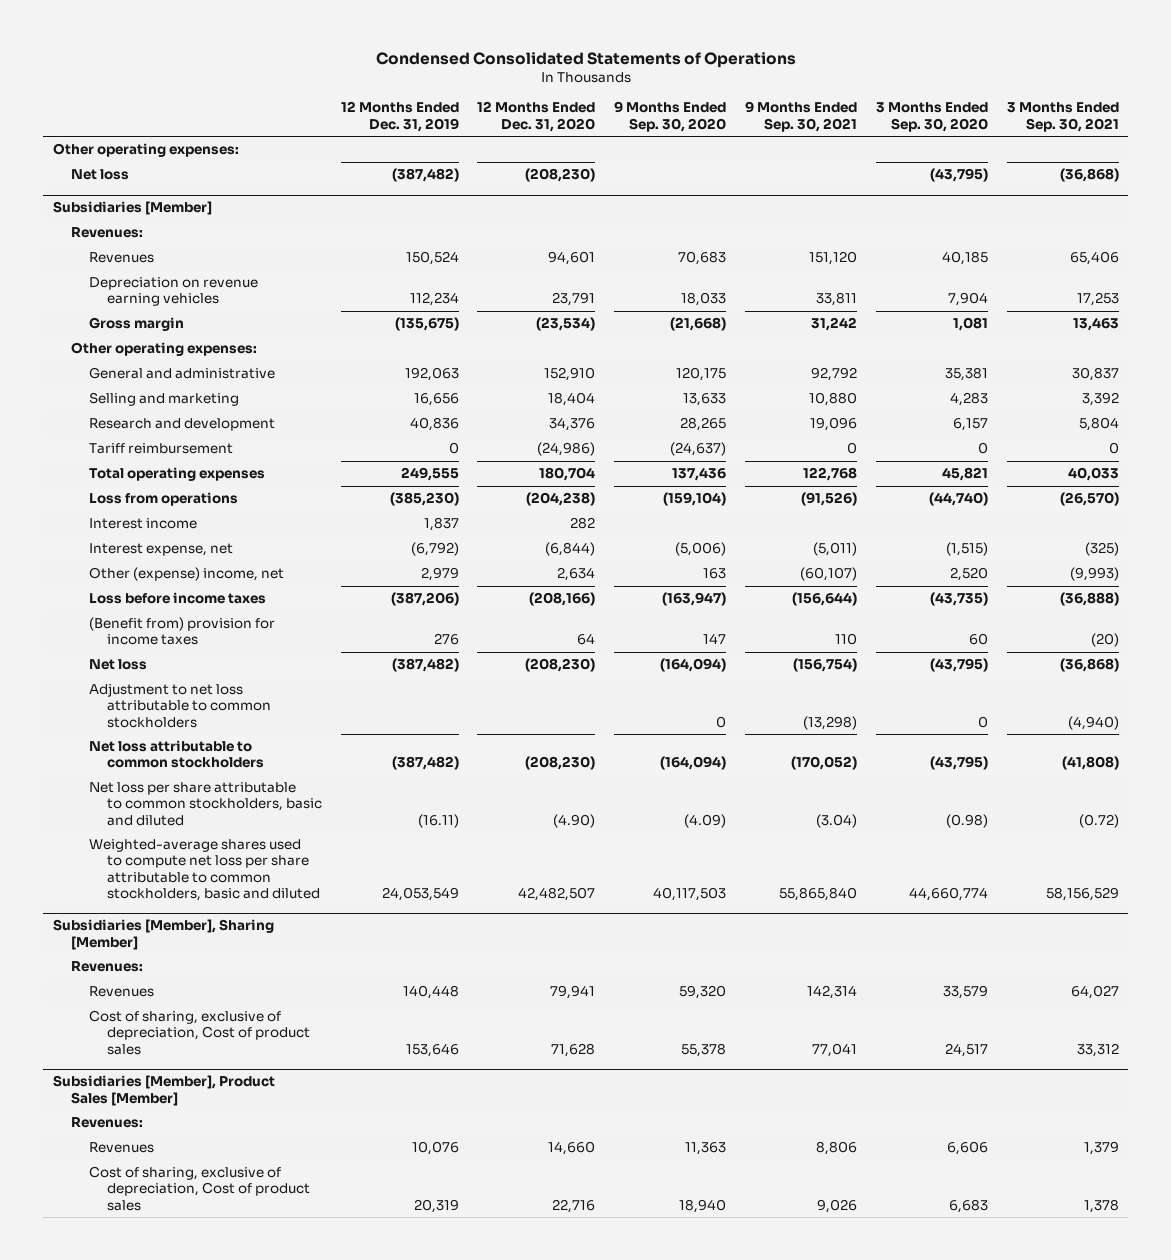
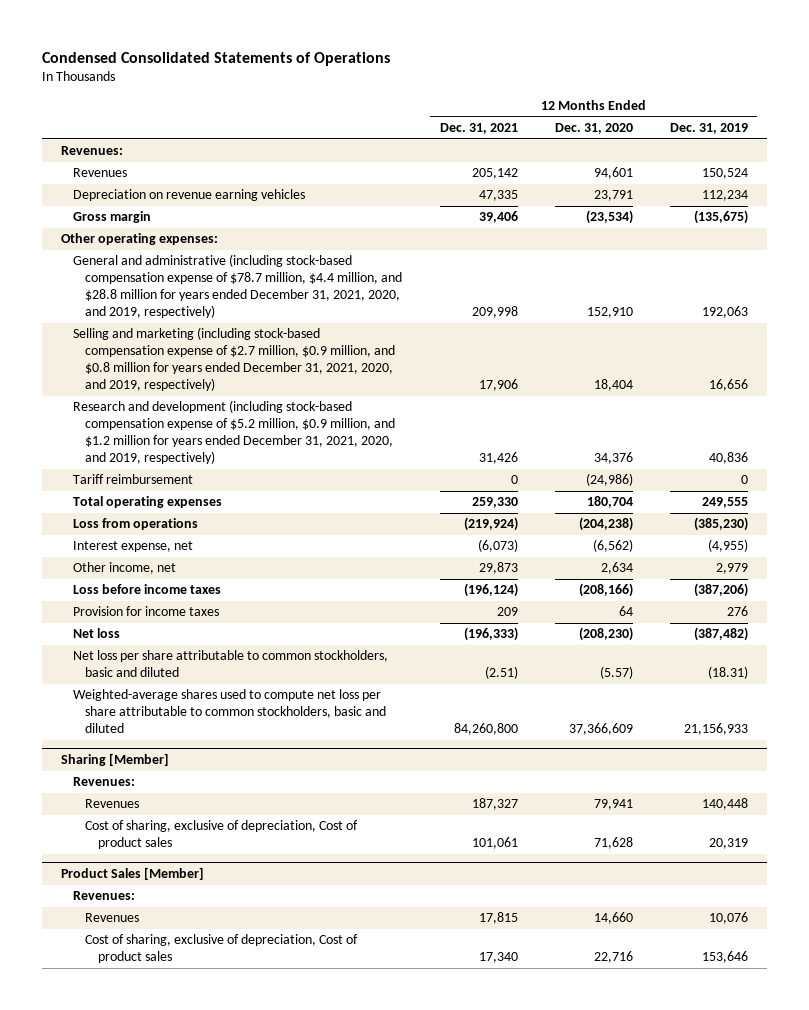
- | 12 Months Ended Dec. 31, 2019 | 12 Months Ended Dec. 31, 2020 | 9 Months Ended Sep. 30, 2020 | 9 Months Ended Sep. 30, 2021 | 3 Months Ended Sep. 30, 2020 | 3 Months Ended Sep. 30, 2021
+ | 12 Months Ended Dec. 31, 2021 | 12 Months Ended Dec. 31, 2020 | 12 Months Ended Dec. 31, 2019
- Other operating expenses:
- Net loss | (387,482) | (208,230) | | | (43,795) | (36,868)
- Subsidiaries [Member]
- General and administrative | 192,063 | 152,910 | 120,175 | 92,792 | 35,381 | 30,837
- Selling and marketing | 16,656 | 18,404 | 13,633 | 10,880 | 4,283 | 3,392
- Research and development | 40,836 | 34,376 | 28,265 | 19,096 | 6,157 | 5,804
+ General and administrative (including stock-based compensation expense of $78.7 million, $4.4 million, and $28.8 million for years ended December 31, 2021, 2020, and 2019, respectively) | 209,998 | 152,910 | 192,063
+ Selling and marketing (including stock-based compensation expense of $2.7 million, $0.9 million, and $0.8 million for years ended December 31, 2021, 2020, and 2019, respectively) | 17,906 | 18,404 | 16,656
+ Research and development (including stock-based compensation expense of $5.2 million, $0.9 million, and $1.2 million for years ended December 31, 2021, 2020, and 2019, respectively) | 31,426 | 34,376 | 40,836
- Interest income | 1,837 | 282 | | | |
- Interest expense, net | (6,792) | (6,844) | (5,006) | (5,011) | (1,515) | (325)
- Other (expense) income, net | 2,979 | 2,634 | 163 | (60,107) | 2,520 | (9,993)
+ Interest expense, net | (6,073) | (6,562) | (4,955)
+ Other income, net | 29,873 | 2,634 | 2,979
- (Benefit from) provision for income taxes | 276 | 64 | 147 | 110 | 60 | (20)
+ Provision for income taxes | 209 | 64 | 276
- Adjustment to net loss attributable to common stockholders | | | 0 | (13,298) | 0 | (4,940)
- Net loss attributable to common stockholders | (387,482) | (208,230) | (164,094) | (170,052) | (43,795) | (41,808)
- Net loss per share attributable to common stockholders, basic and diluted | (16.11) | (4.90) | (4.09) | (3.04) | (0.98) | (0.72)
- Weighted-average shares used to compute net loss per share attributable to common stockholders, basic and diluted | 24,053,549 | 42,482,507 | 40,117,503 | 55,865,840 | 44,660,774 | 58,156,529
- Subsidiaries [Member], Sharing [Member]
+ Net loss per share attributable to common stockholders, basic and diluted | (2.51) | (5.57) | (18.31)
+ Weighted-average shares used to compute net loss per share attributable to common stockholders, basic and diluted | 84,260,800 | 37,366,609 | 21,156,933
+ Sharing [Member]
- Cost of sharing, exclusive of depreciation, Cost of product sales | 153,646 | 71,628 | 55,378 | 77,041 | 24,517 | 33,312
- Subsidiaries [Member], Product Sales [Member]
+ Cost of sharing, exclusive of depreciation, Cost of product sales | 101,061 | 71,628 | 20,319
+ Product Sales [Member]
- Cost of sharing, exclusive of depreciation, Cost of product sales | 20,319 | 22,716 | 18,940 | 9,026 | 6,683 | 1,378
+ Cost of sharing, exclusive of depreciation, Cost of product sales | 17,340 | 22,716 | 153,646

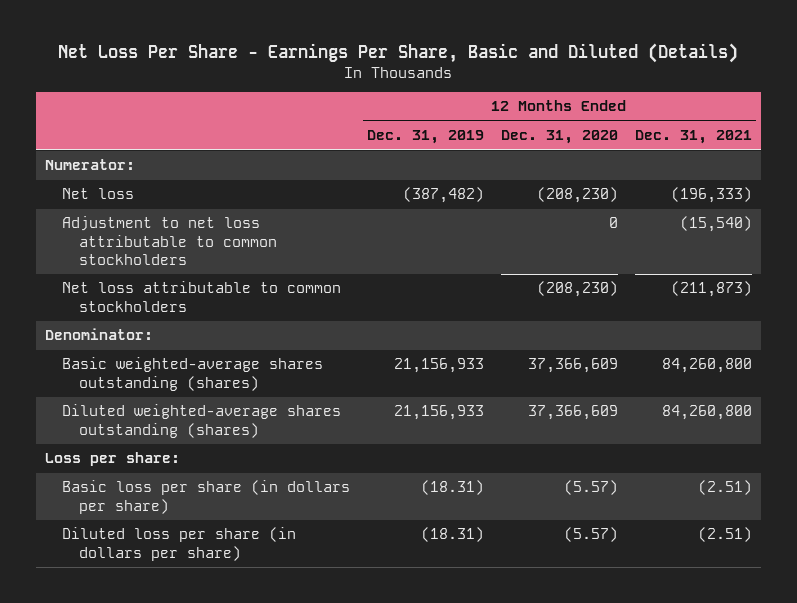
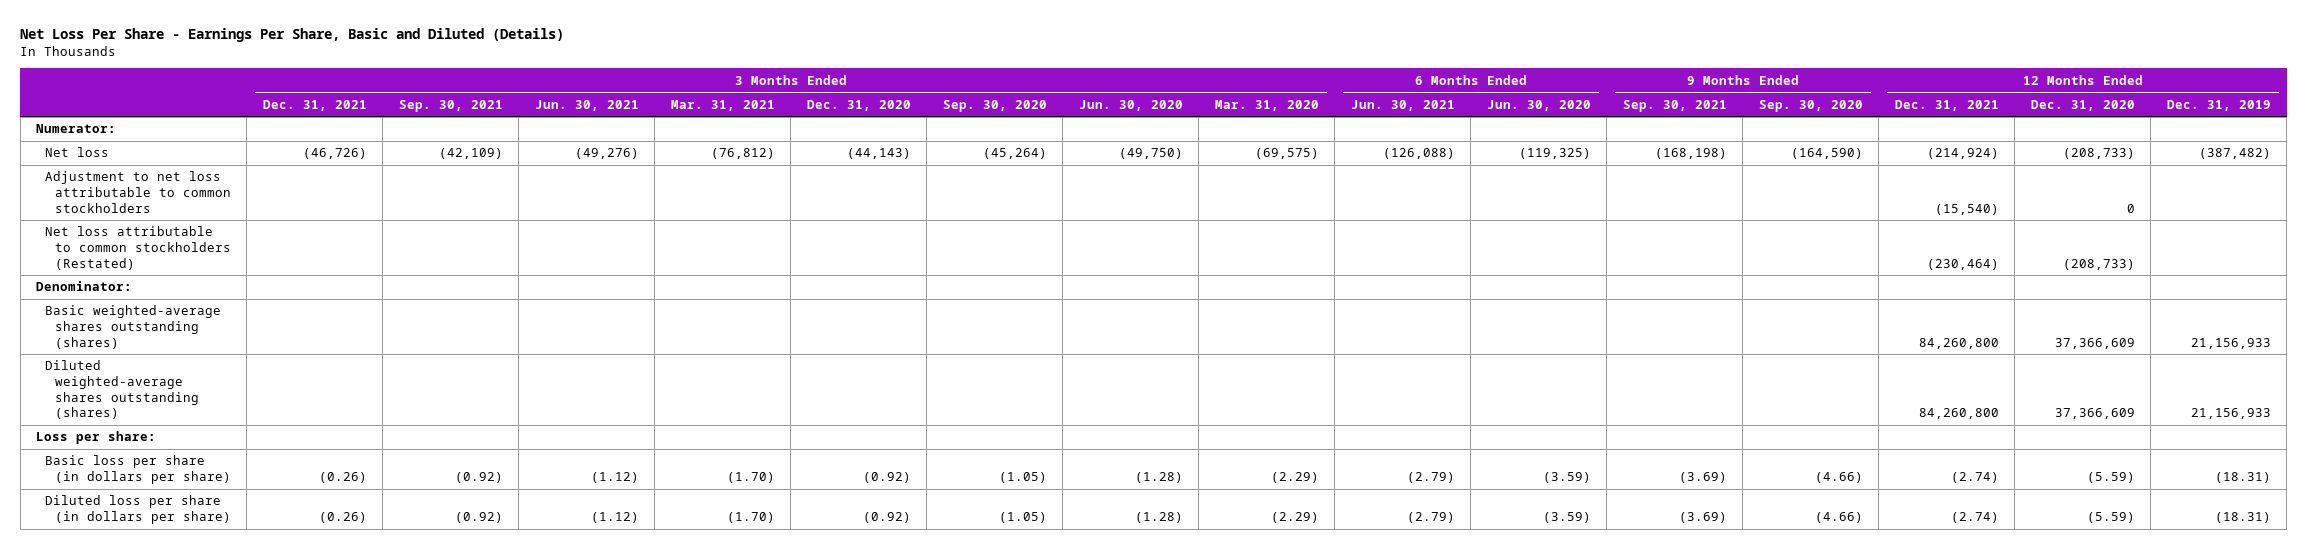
- | 12 Months Ended Dec. 31, 2019 | 12 Months Ended Dec. 31, 2020 | 12 Months Ended Dec. 31, 2021
+ | 3 Months Ended Dec. 31, 2021 | 3 Months Ended Sep. 30, 2021 | 3 Months Ended Jun. 30, 2021 | 3 Months Ended Mar. 31, 2021 | 3 Months Ended Dec. 31, 2020 | 3 Months Ended Sep. 30, 2020 | 3 Months Ended Jun. 30, 2020 | 3 Months Ended Mar. 31, 2020 | 6 Months Ended Jun. 30, 2021 | 6 Months Ended Jun. 30, 2020 | 9 Months Ended Sep. 30, 2021 | 9 Months Ended Sep. 30, 2020 | 12 Months Ended Dec. 31, 2021 | 12 Months Ended Dec. 31, 2020 | 12 Months Ended Dec. 31, 2019
- Net loss | (387,482) | (208,230) | (196,333)
+ Net loss | (46,726) | (42,109) | (49,276) | (76,812) | (44,143) | (45,264) | (49,750) | (69,575) | (126,088) | (119,325) | (168,198) | (164,590) | (214,924) | (208,733) | (387,482)
- Net loss attributable to common stockholders | | (208,230) | (211,873)
+ Net loss attributable to common stockholders (Restated) | | | | | | | | | | | | | (230,464) | (208,733) |
- Basic loss per share (in dollars per share) | (18.31) | (5.57) | (2.51)
- Diluted loss per share (in dollars per share) | (18.31) | (5.57) | (2.51)
+ Basic loss per share (in dollars per share) | (0.26) | (0.92) | (1.12) | (1.70) | (0.92) | (1.05) | (1.28) | (2.29) | (2.79) | (3.59) | (3.69) | (4.66) | (2.74) | (5.59) | (18.31)
+ Diluted loss per share (in dollars per share) | (0.26) | (0.92) | (1.12) | (1.70) | (0.92) | (1.05) | (1.28) | (2.29) | (2.79) | (3.59) | (3.69) | (4.66) | (2.74) | (5.59) | (18.31)

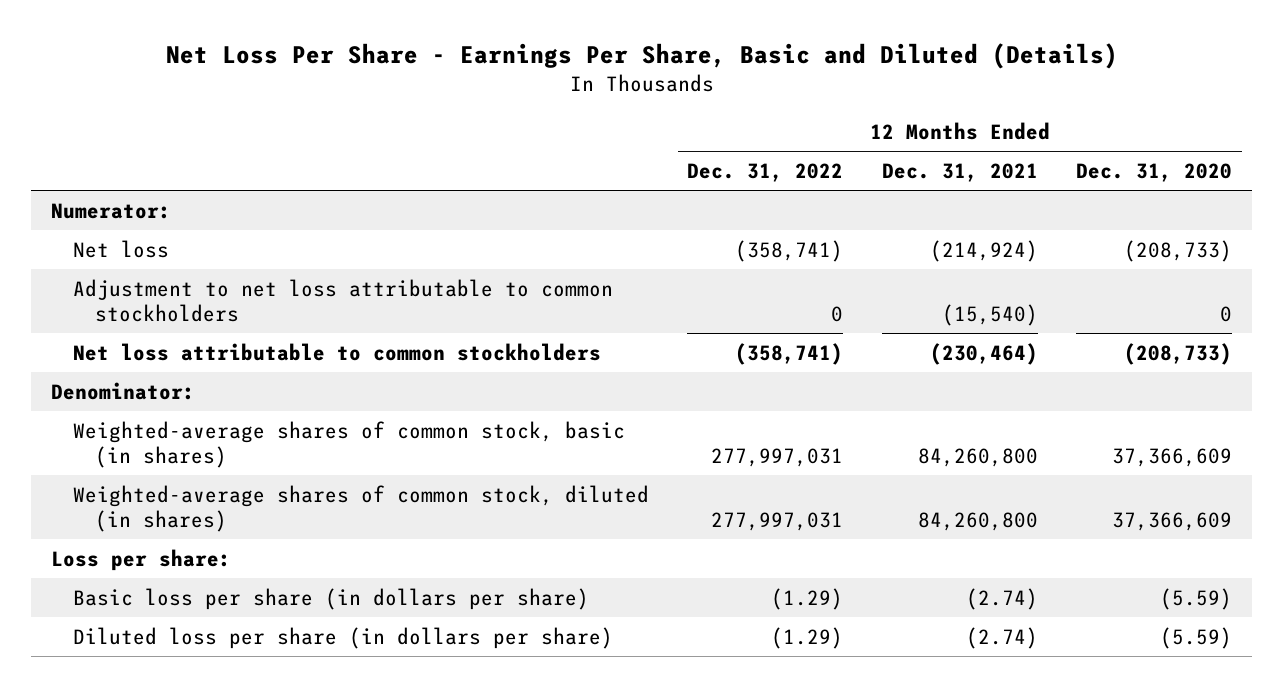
- | 3 Months Ended Dec. 31, 2021 | 3 Months Ended Sep. 30, 2021 | 3 Months Ended Jun. 30, 2021 | 3 Months Ended Mar. 31, 2021 | 3 Months Ended Dec. 31, 2020 | 3 Months Ended Sep. 30, 2020 | 3 Months Ended Jun. 30, 2020 | 3 Months Ended Mar. 31, 2020 | 6 Months Ended Jun. 30, 2021 | 6 Months Ended Jun. 30, 2020 | 9 Months Ended Sep. 30, 2021 | 9 Months Ended Sep. 30, 2020 | 12 Months Ended Dec. 31, 2021 | 12 Months Ended Dec. 31, 2020 | 12 Months Ended Dec. 31, 2019
+ | 12 Months Ended Dec. 31, 2022 | 12 Months Ended Dec. 31, 2021 | 12 Months Ended Dec. 31, 2020
- Net loss attributable to common stockholders (Restated) | | | | | | | | | | | | | (230,464) | (208,733) |
+ Net loss attributable to common stockholders | (358,741) | (230,464) | (208,733)
- Basic weighted-average shares outstanding (shares) | | | | | | | | | | | | | 84,260,800 | 37,366,609 | 21,156,933
- Diluted weighted-average shares outstanding (shares) | | | | | | | | | | | | | 84,260,800 | 37,366,609 | 21,156,933
+ Weighted-average shares of common stock, basic (in shares) | 277,997,031 | 84,260,800 | 37,366,609
+ Weighted-average shares of common stock, diluted (in shares) | 277,997,031 | 84,260,800 | 37,366,609

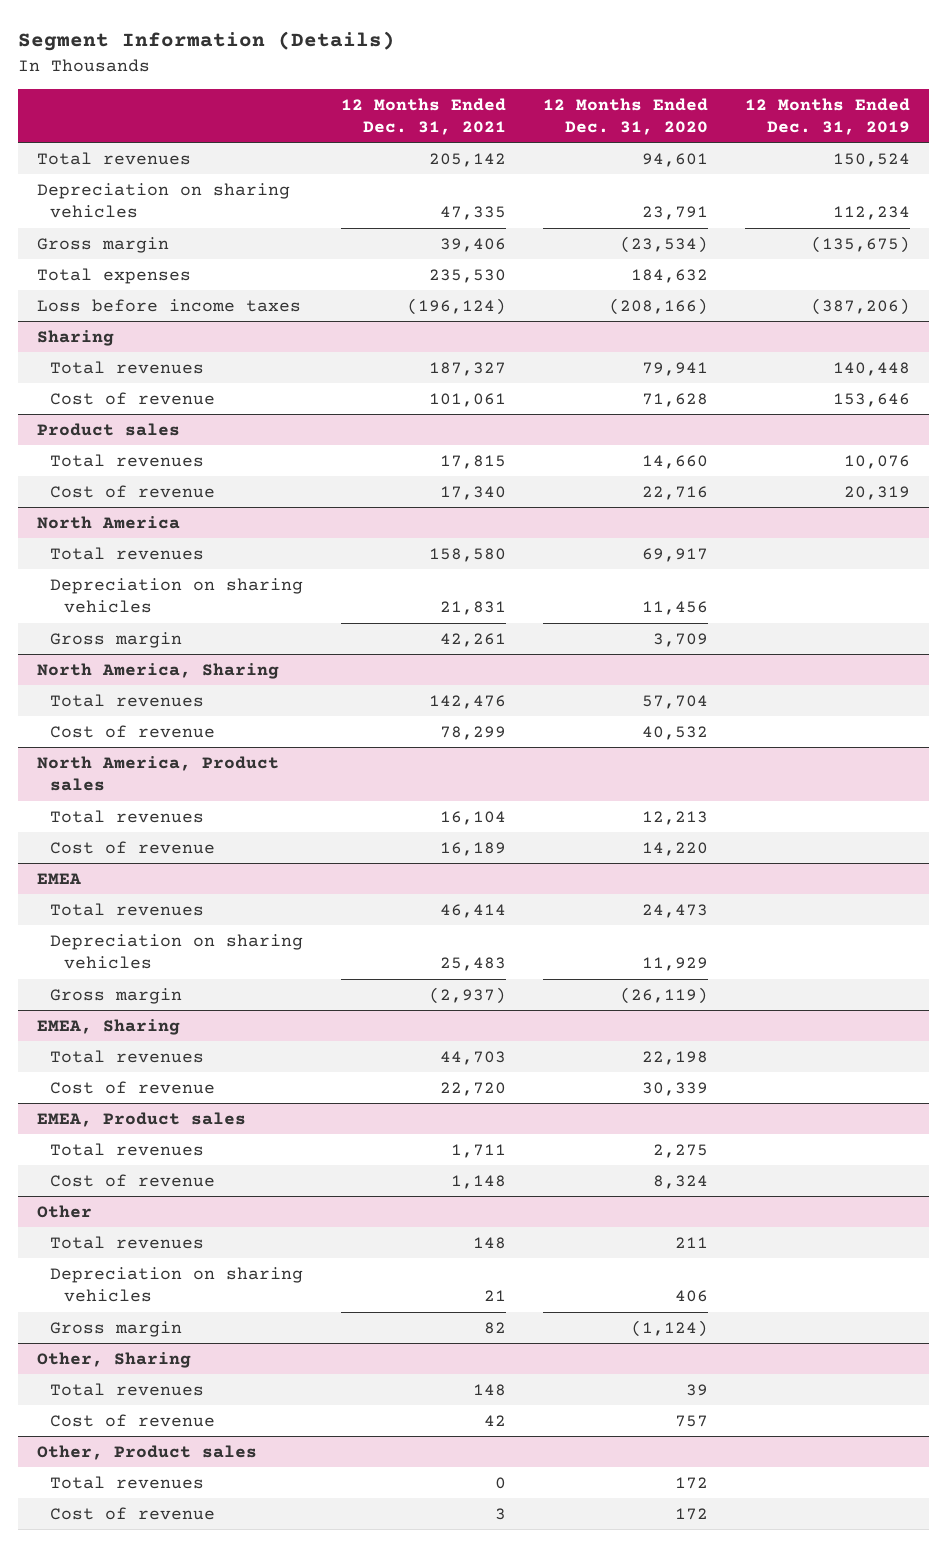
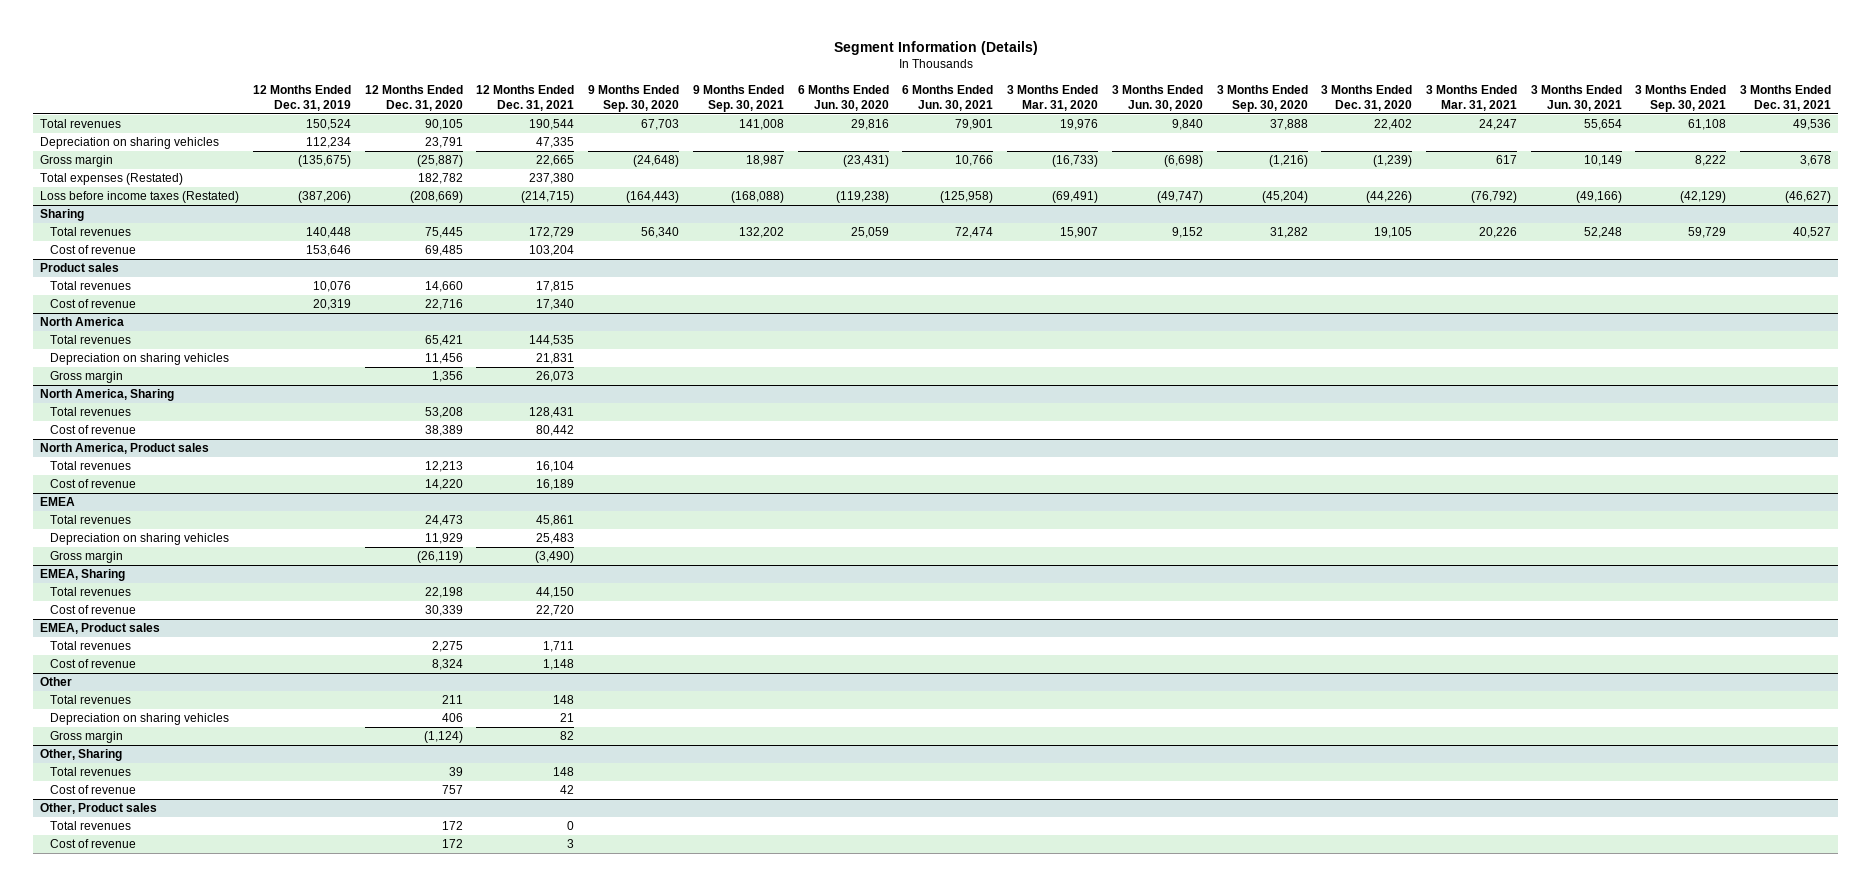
- | 12 Months Ended Dec. 31, 2021 | 12 Months Ended Dec. 31, 2020 | 12 Months Ended Dec. 31, 2019
+ | 12 Months Ended Dec. 31, 2019 | 12 Months Ended Dec. 31, 2020 | 12 Months Ended Dec. 31, 2021 | 9 Months Ended Sep. 30, 2020 | 9 Months Ended Sep. 30, 2021 | 6 Months Ended Jun. 30, 2020 | 6 Months Ended Jun. 30, 2021 | 3 Months Ended Mar. 31, 2020 | 3 Months Ended Jun. 30, 2020 | 3 Months Ended Sep. 30, 2020 | 3 Months Ended Dec. 31, 2020 | 3 Months Ended Mar. 31, 2021 | 3 Months Ended Jun. 30, 2021 | 3 Months Ended Sep. 30, 2021 | 3 Months Ended Dec. 31, 2021
- Total revenues | 205,142 | 94,601 | 150,524
+ Total revenues | 150,524 | 90,105 | 190,544 | 67,703 | 141,008 | 29,816 | 79,901 | 19,976 | 9,840 | 37,888 | 22,402 | 24,247 | 55,654 | 61,108 | 49,536
- Gross margin | 39,406 | (23,534) | (135,675)
- Total expenses | 235,530 | 184,632 |
- Loss before income taxes | (196,124) | (208,166) | (387,206)
+ Gross margin | (135,675) | (25,887) | 22,665 | (24,648) | 18,987 | (23,431) | 10,766 | (16,733) | (6,698) | (1,216) | (1,239) | 617 | 10,149 | 8,222 | 3,678
+ Total expenses (Restated) | | 182,782 | 237,380 | | | | | | | | | | | |
+ Loss before income taxes (Restated) | (387,206) | (208,669) | (214,715) | (164,443) | (168,088) | (119,238) | (125,958) | (69,491) | (49,747) | (45,204) | (44,226) | (76,792) | (49,166) | (42,129) | (46,627)
@ Sharing
- Total revenues | 187,327 | 79,941 | 140,448
- Cost of revenue | 101,061 | 71,628 | 153,646
+ Total revenues | 140,448 | 75,445 | 172,729 | 56,340 | 132,202 | 25,059 | 72,474 | 15,907 | 9,152 | 31,282 | 19,105 | 20,226 | 52,248 | 59,729 | 40,527
+ Cost of revenue | 153,646 | 69,485 | 103,204 | | | | | | | | | | | |
@ North America
- Total revenues | 158,580 | 69,917 |
+ Total revenues | | 65,421 | 144,535 | | | | | | | | | | | |
- Gross margin | 42,261 | 3,709 |
+ Gross margin | | 1,356 | 26,073 | | | | | | | | | | | |
@ North America, Sharing
- Total revenues | 142,476 | 57,704 |
- Cost of revenue | 78,299 | 40,532 |
+ Total revenues | | 53,208 | 128,431 | | | | | | | | | | | |
+ Cost of revenue | | 38,389 | 80,442 | | | | | | | | | | | |
@ EMEA
- Total revenues | 46,414 | 24,473 |
+ Total revenues | | 24,473 | 45,861 | | | | | | | | | | | |
- Gross margin | (2,937) | (26,119) |
+ Gross margin | | (26,119) | (3,490) | | | | | | | | | | | |
@ EMEA, Sharing
- Total revenues | 44,703 | 22,198 |
+ Total revenues | | 22,198 | 44,150 | | | | | | | | | | | |

